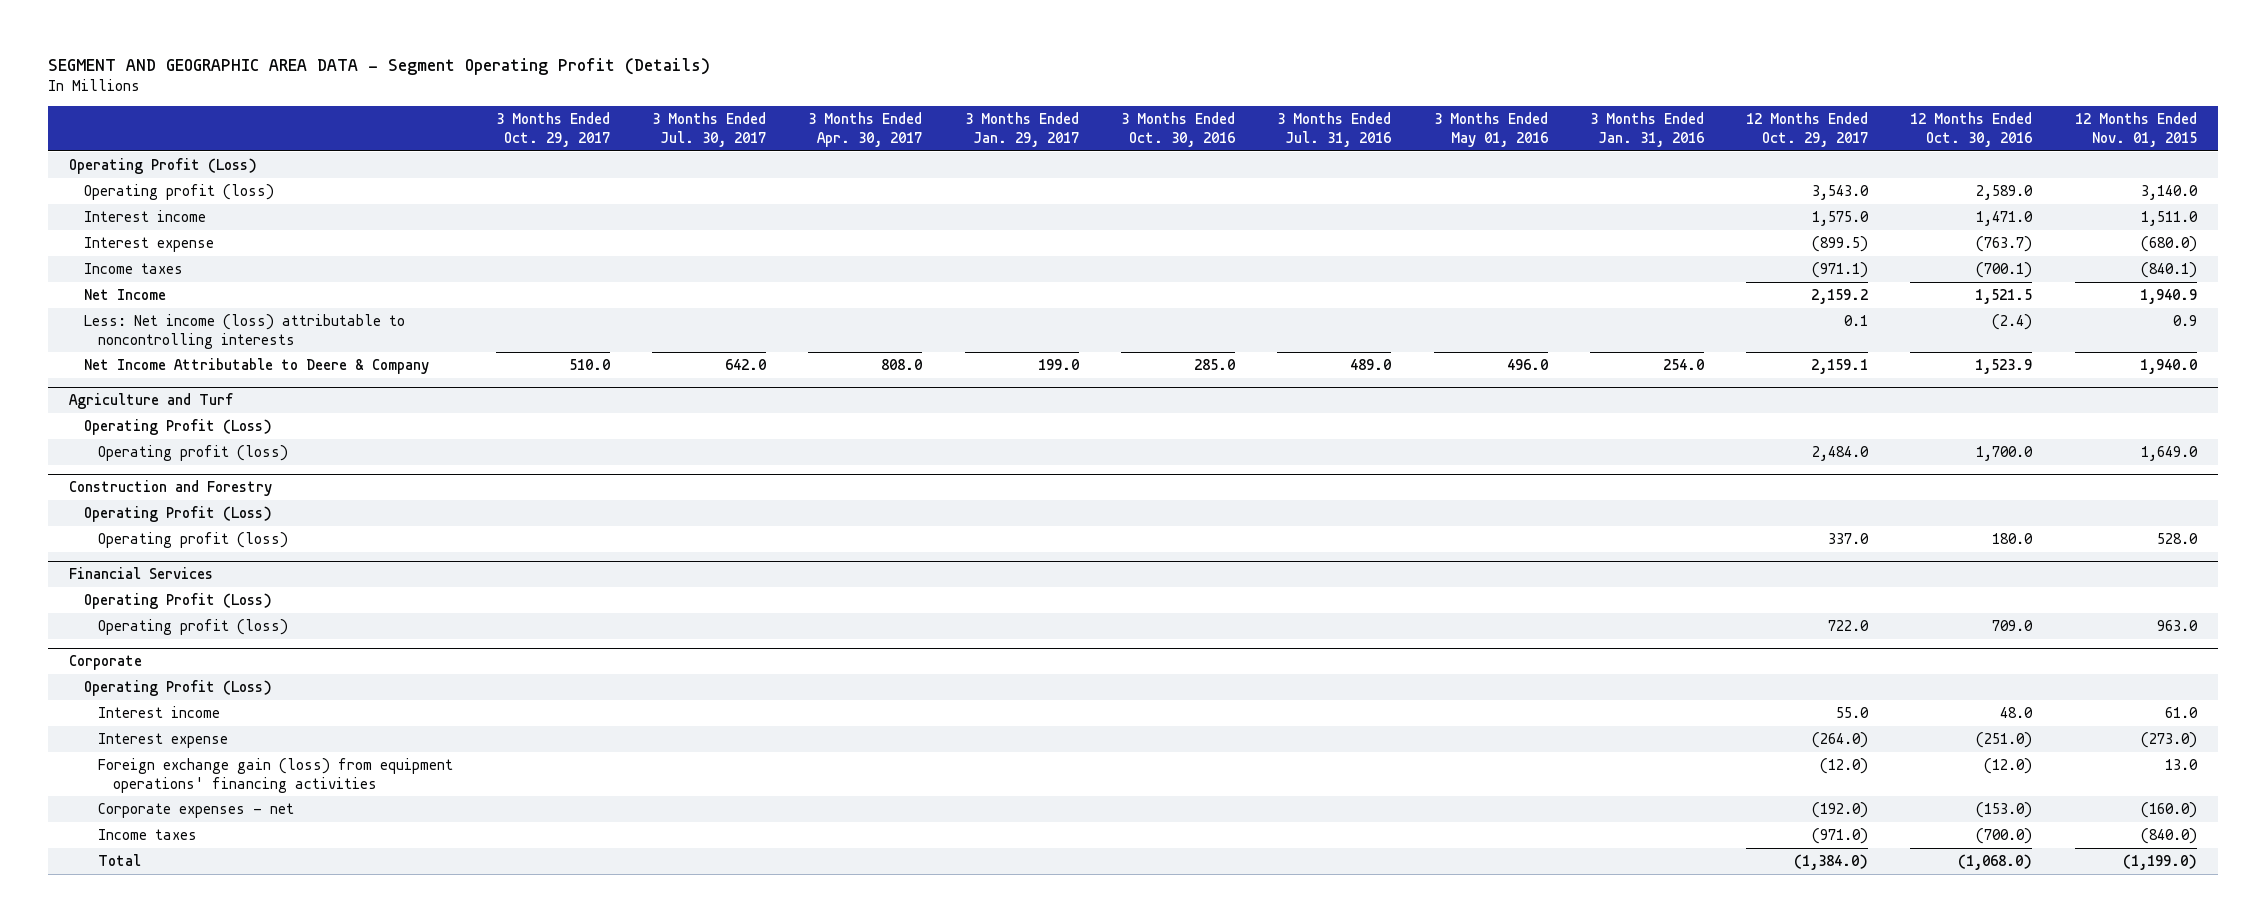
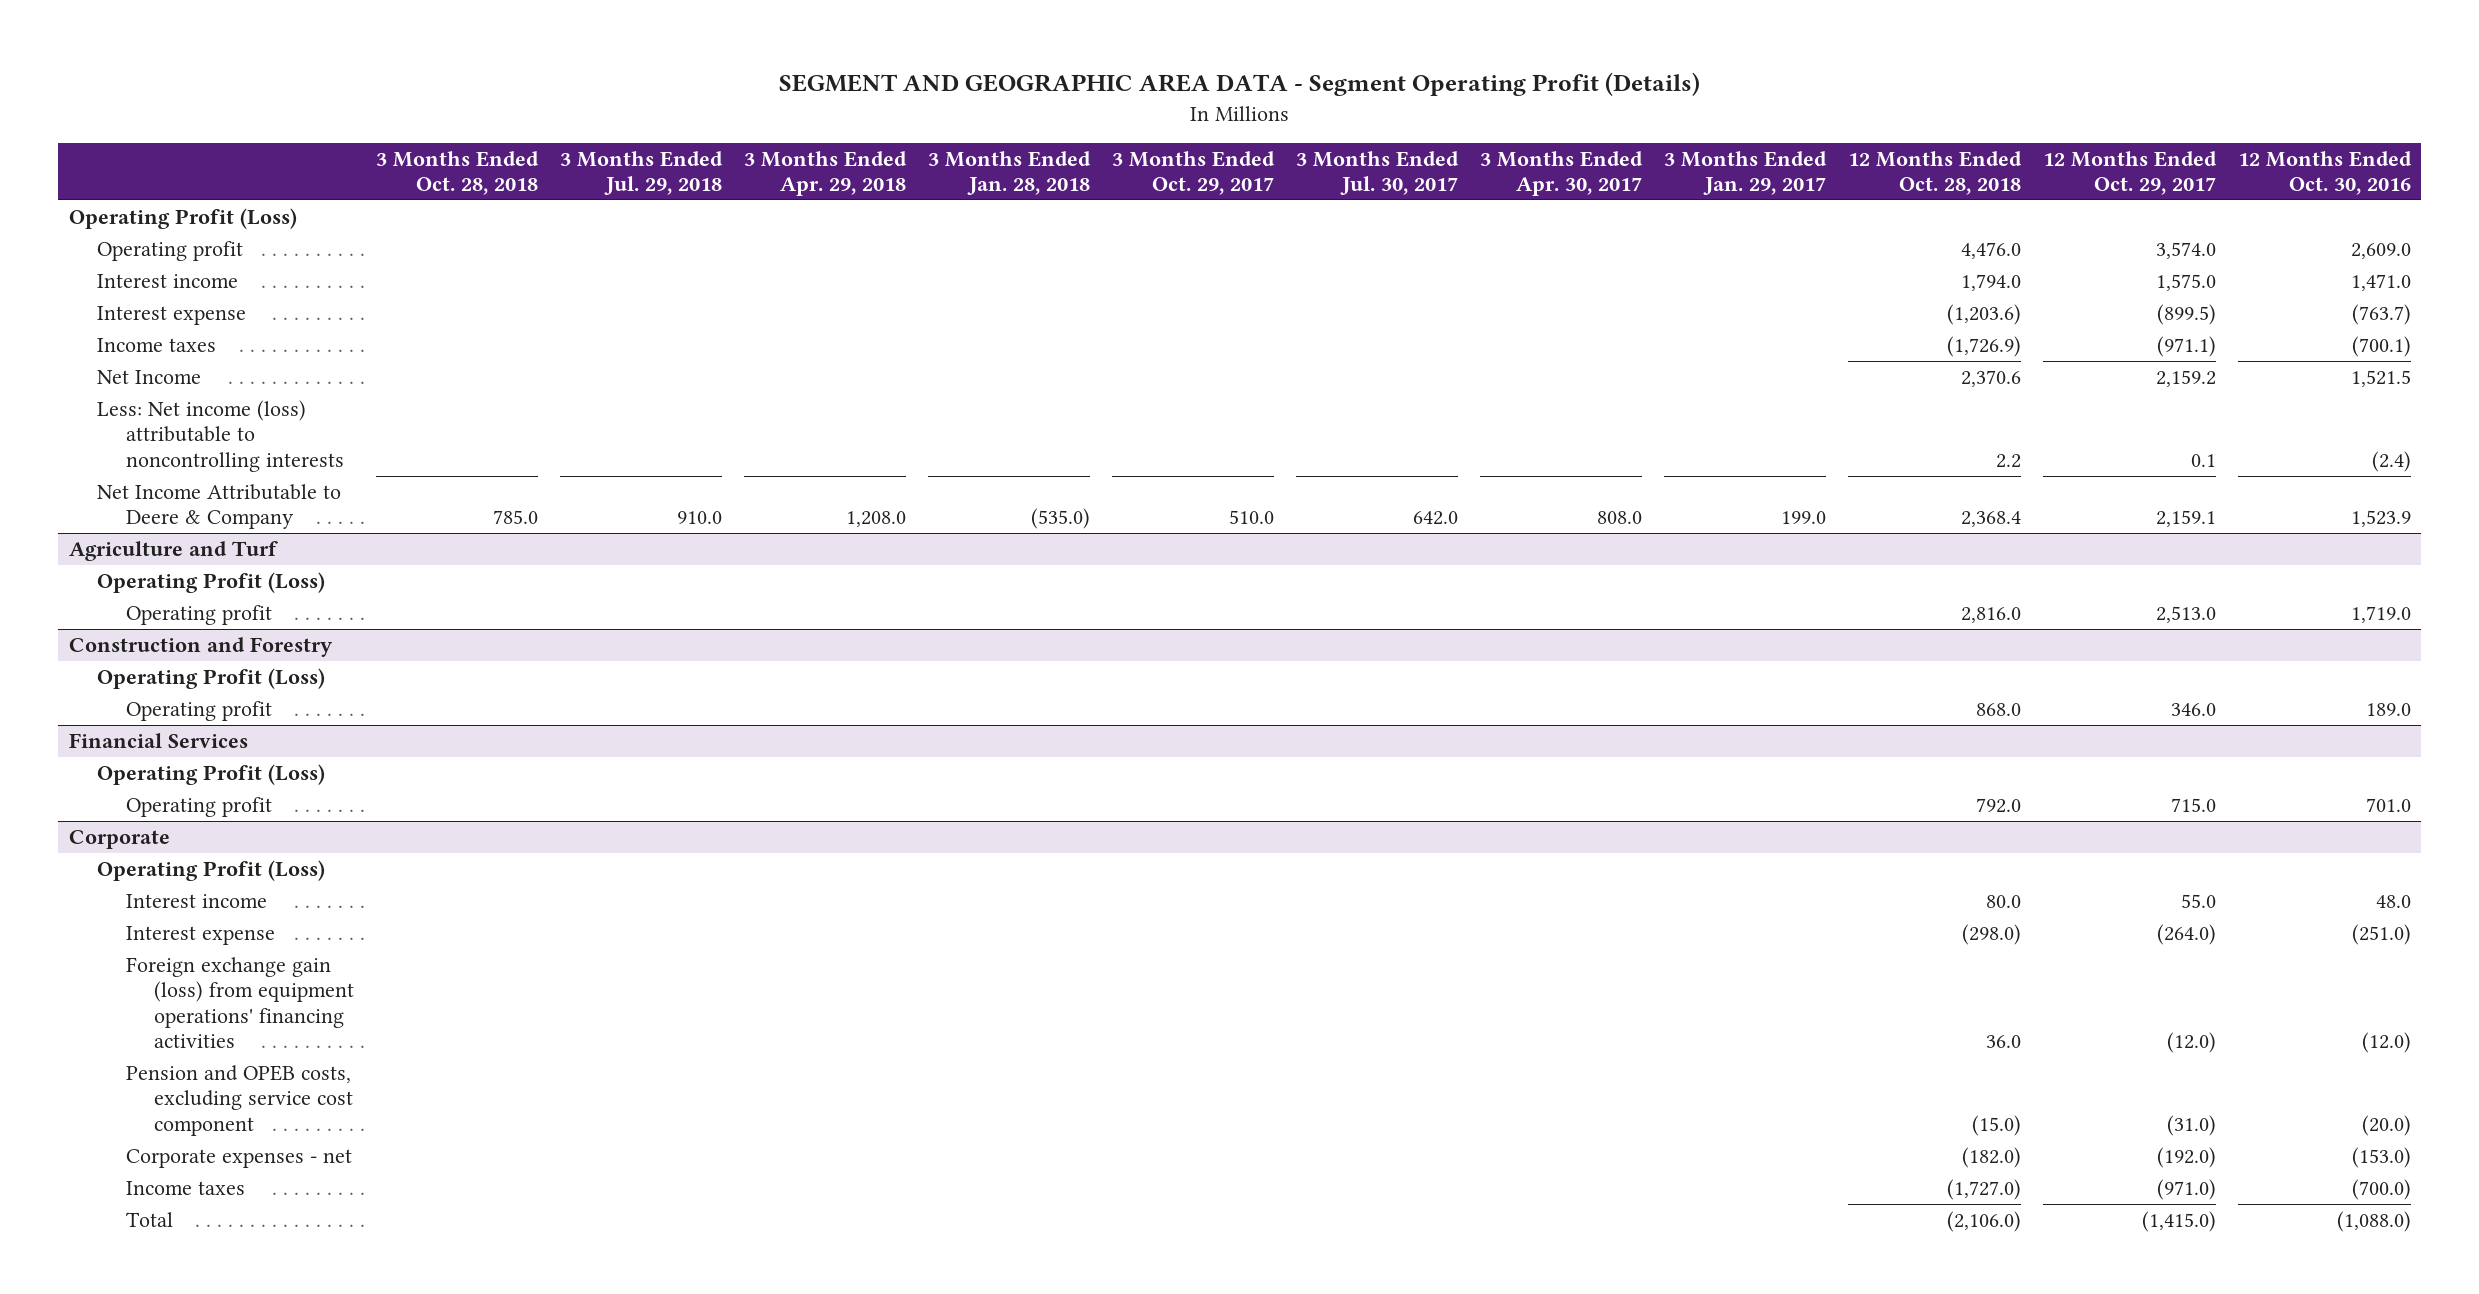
- | 3 Months Ended Oct. 29, 2017 | 3 Months Ended Jul. 30, 2017 | 3 Months Ended Apr. 30, 2017 | 3 Months Ended Jan. 29, 2017 | 3 Months Ended Oct. 30, 2016 | 3 Months Ended Jul. 31, 2016 | 3 Months Ended May 01, 2016 | 3 Months Ended Jan. 31, 2016 | 12 Months Ended Oct. 29, 2017 | 12 Months Ended Oct. 30, 2016 | 12 Months Ended Nov. 01, 2015
+ | 3 Months Ended Oct. 28, 2018 | 3 Months Ended Jul. 29, 2018 | 3 Months Ended Apr. 29, 2018 | 3 Months Ended Jan. 28, 2018 | 3 Months Ended Oct. 29, 2017 | 3 Months Ended Jul. 30, 2017 | 3 Months Ended Apr. 30, 2017 | 3 Months Ended Jan. 29, 2017 | 12 Months Ended Oct. 28, 2018 | 12 Months Ended Oct. 29, 2017 | 12 Months Ended Oct. 30, 2016
- Operating profit (loss) | | | | | | | | | 3,543.0 | 2,589.0 | 3,140.0
+ Operating profit | | | | | | | | | 4,476.0 | 3,574.0 | 2,609.0
@ Agriculture and Turf
- Operating profit (loss) | | | | | | | | | 2,484.0 | 1,700.0 | 1,649.0
+ Operating profit | | | | | | | | | 2,816.0 | 2,513.0 | 1,719.0
@ Construction and Forestry
- Operating profit (loss) | | | | | | | | | 337.0 | 180.0 | 528.0
+ Operating profit | | | | | | | | | 868.0 | 346.0 | 189.0
@ Financial Services
- Operating profit (loss) | | | | | | | | | 722.0 | 709.0 | 963.0
+ Operating profit | | | | | | | | | 792.0 | 715.0 | 701.0
@ Corporate
+ Pension and OPEB costs, excluding service cost component | | | | | | | | | (15.0) | (31.0) | (20.0)
- Total | | | | | | | | | (1,384.0) | (1,068.0) | (1,199.0)
+ Total | | | | | | | | | (2,106.0) | (1,415.0) | (1,088.0)

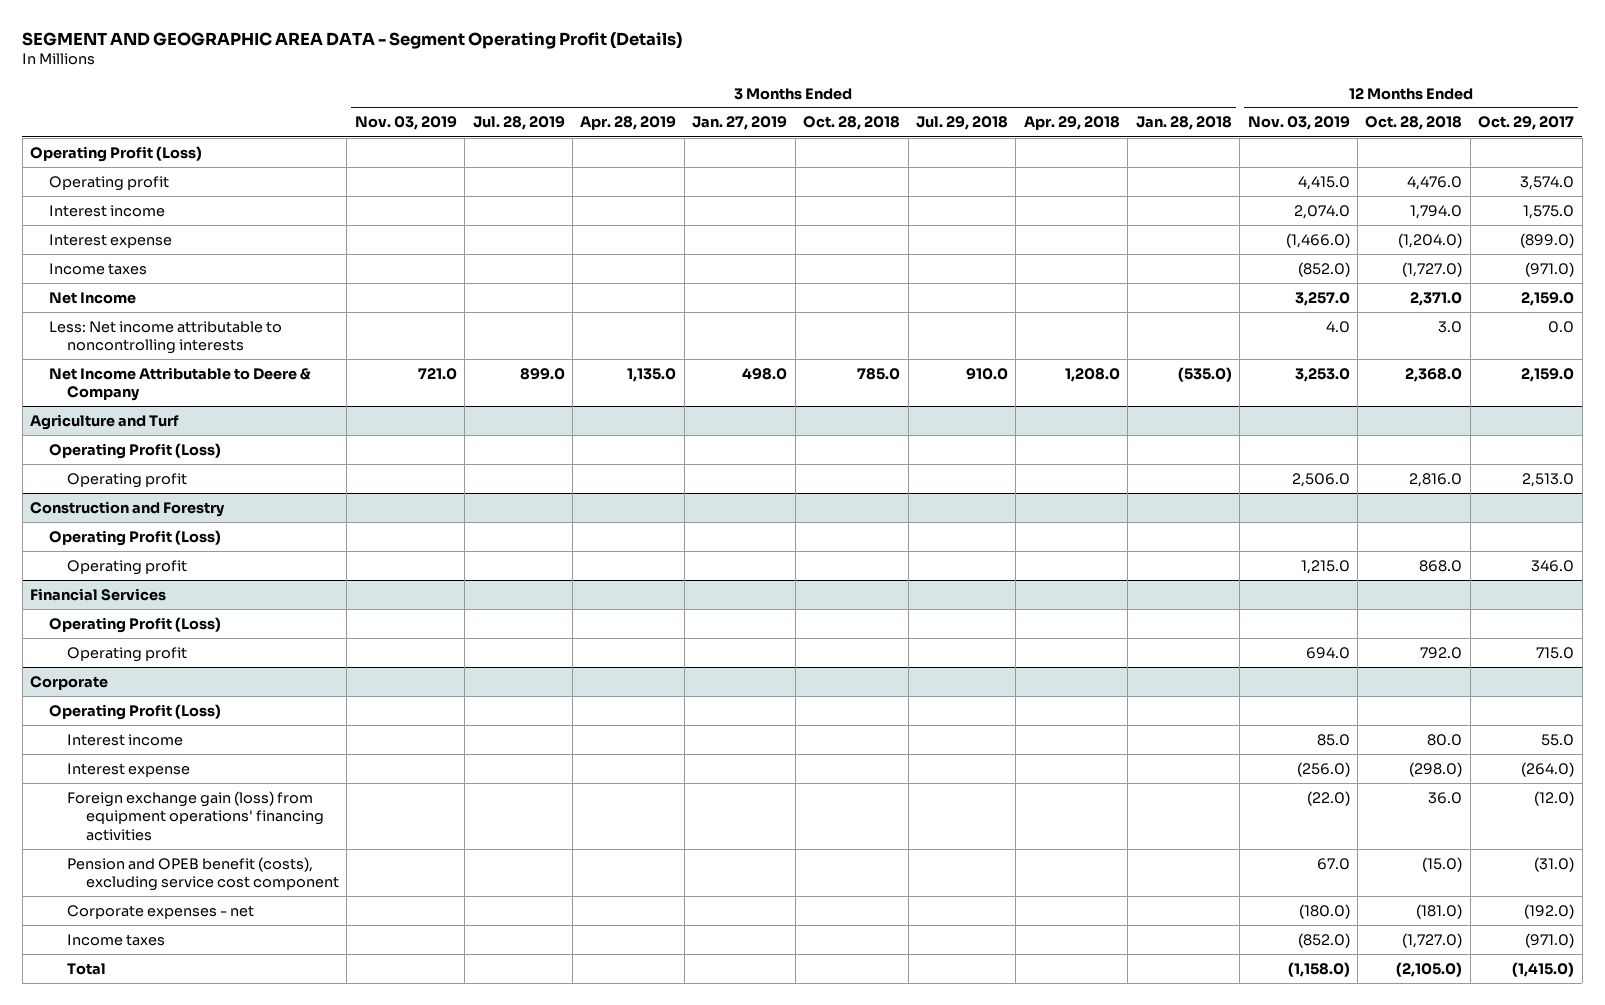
- | 3 Months Ended Oct. 28, 2018 | 3 Months Ended Jul. 29, 2018 | 3 Months Ended Apr. 29, 2018 | 3 Months Ended Jan. 28, 2018 | 3 Months Ended Oct. 29, 2017 | 3 Months Ended Jul. 30, 2017 | 3 Months Ended Apr. 30, 2017 | 3 Months Ended Jan. 29, 2017 | 12 Months Ended Oct. 28, 2018 | 12 Months Ended Oct. 29, 2017 | 12 Months Ended Oct. 30, 2016
+ | 3 Months Ended Nov. 03, 2019 | 3 Months Ended Jul. 28, 2019 | 3 Months Ended Apr. 28, 2019 | 3 Months Ended Jan. 27, 2019 | 3 Months Ended Oct. 28, 2018 | 3 Months Ended Jul. 29, 2018 | 3 Months Ended Apr. 29, 2018 | 3 Months Ended Jan. 28, 2018 | 12 Months Ended Nov. 03, 2019 | 12 Months Ended Oct. 28, 2018 | 12 Months Ended Oct. 29, 2017
- Interest expense | | | | | | | | | (1,203.6) | (899.5) | (763.7)
- Income taxes | | | | | | | | | (1,726.9) | (971.1) | (700.1)
- Net Income | | | | | | | | | 2,370.6 | 2,159.2 | 1,521.5
- Less: Net income (loss) attributable to noncontrolling interests | | | | | | | | | 2.2 | 0.1 | (2.4)
- Net Income Attributable to Deere & Company | 785.0 | 910.0 | 1,208.0 | (535.0) | 510.0 | 642.0 | 808.0 | 199.0 | 2,368.4 | 2,159.1 | 1,523.9
+ Interest expense | | | | | | | | | (1,466.0) | (1,204.0) | (899.0)
+ Income taxes | | | | | | | | | (852.0) | (1,727.0) | (971.0)
+ Net Income | | | | | | | | | 3,257.0 | 2,371.0 | 2,159.0
+ Less: Net income attributable to noncontrolling interests | | | | | | | | | 4.0 | 3.0 | 0.0
+ Net Income Attributable to Deere & Company | 721.0 | 899.0 | 1,135.0 | 498.0 | 785.0 | 910.0 | 1,208.0 | (535.0) | 3,253.0 | 2,368.0 | 2,159.0
@ Corporate
- Pension and OPEB costs, excluding service cost component | | | | | | | | | (15.0) | (31.0) | (20.0)
- Corporate expenses - net | | | | | | | | | (182.0) | (192.0) | (153.0)
+ Pension and OPEB benefit (costs), excluding service cost component | | | | | | | | | 67.0 | (15.0) | (31.0)
+ Corporate expenses - net | | | | | | | | | (180.0) | (181.0) | (192.0)
- Total | | | | | | | | | (2,106.0) | (1,415.0) | (1,088.0)
+ Total | | | | | | | | | (1,158.0) | (2,105.0) | (1,415.0)

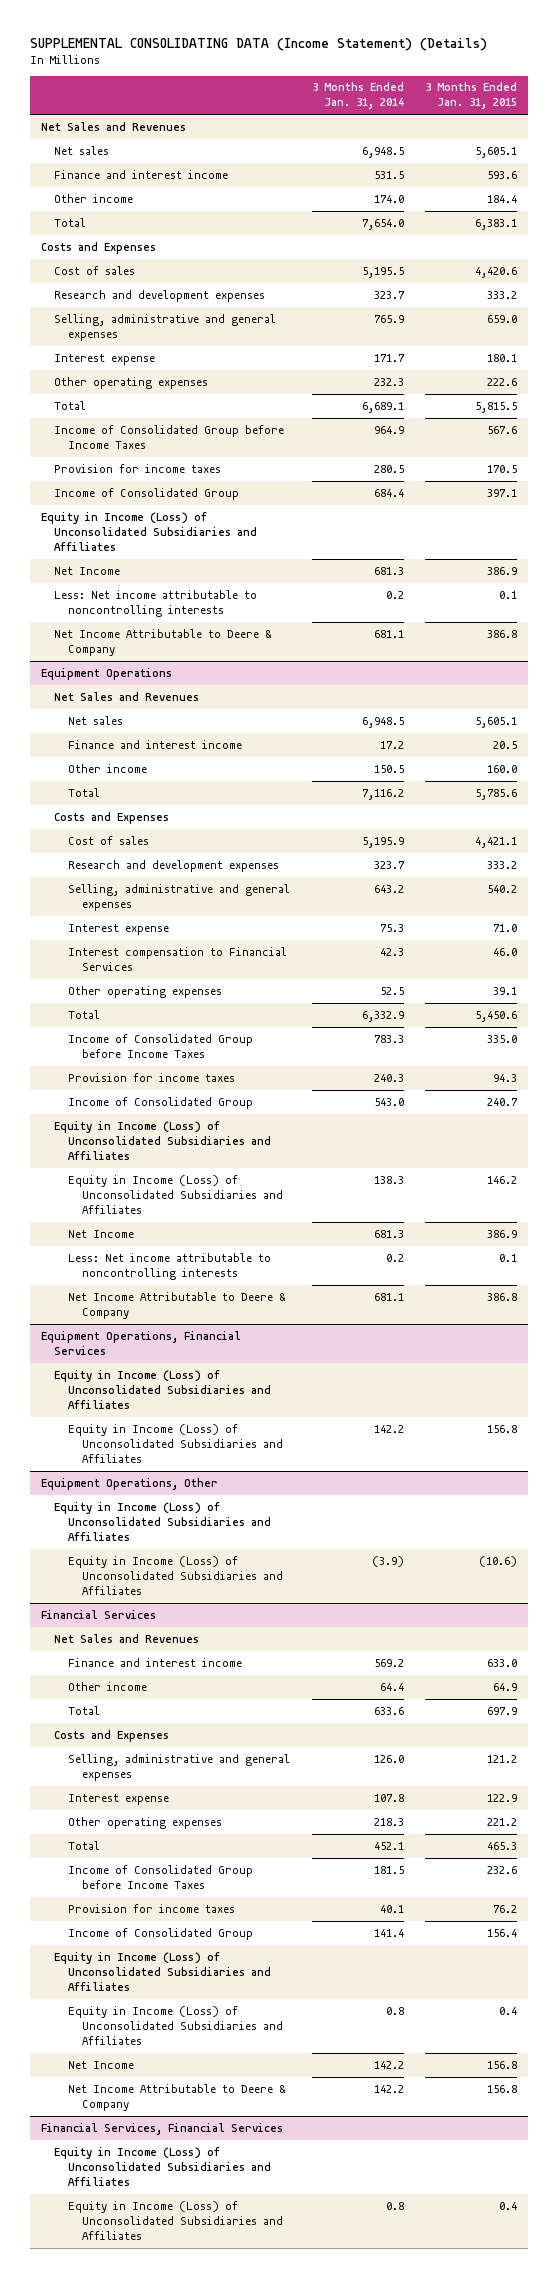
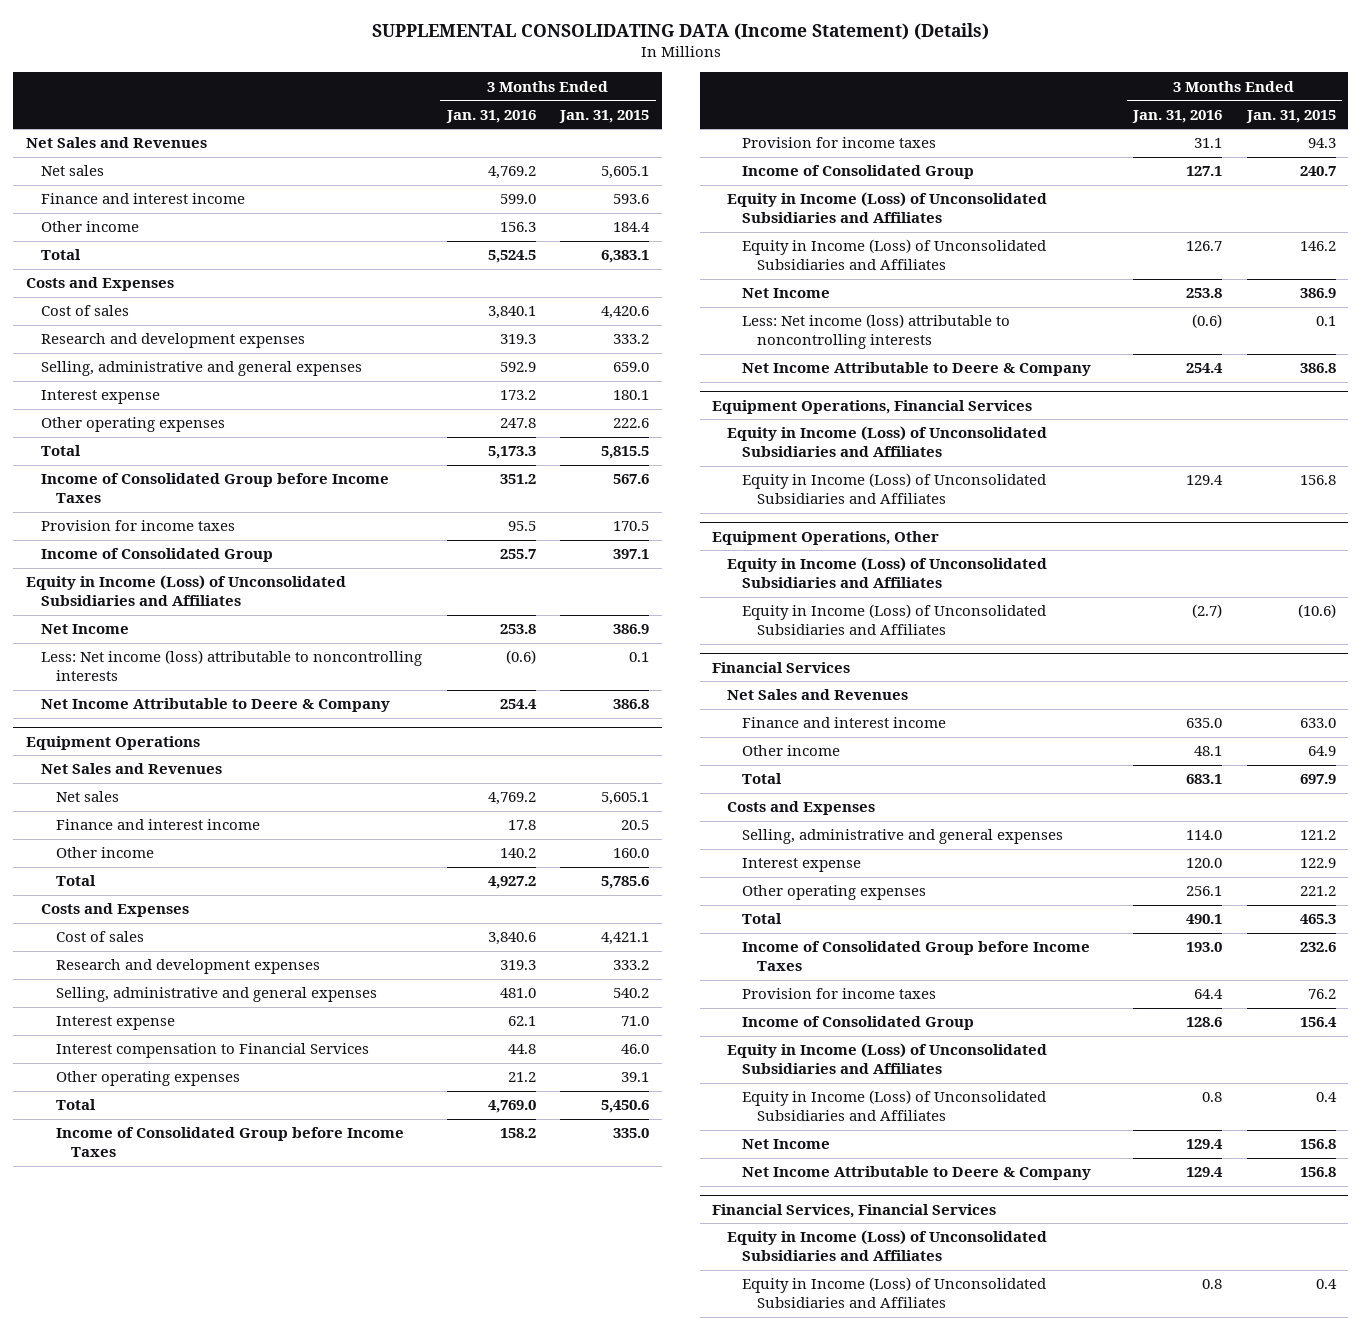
- | 3 Months Ended Jan. 31, 2014 | 3 Months Ended Jan. 31, 2015
+ | 3 Months Ended Jan. 31, 2016 | 3 Months Ended Jan. 31, 2015
- Less: Net income attributable to noncontrolling interests | 0.2 | 0.1
+ Less: Net income (loss) attributable to noncontrolling interests | (0.6) | 0.1
@ Equipment Operations
- Less: Net income attributable to noncontrolling interests | 0.2 | 0.1
+ Less: Net income (loss) attributable to noncontrolling interests | (0.6) | 0.1

